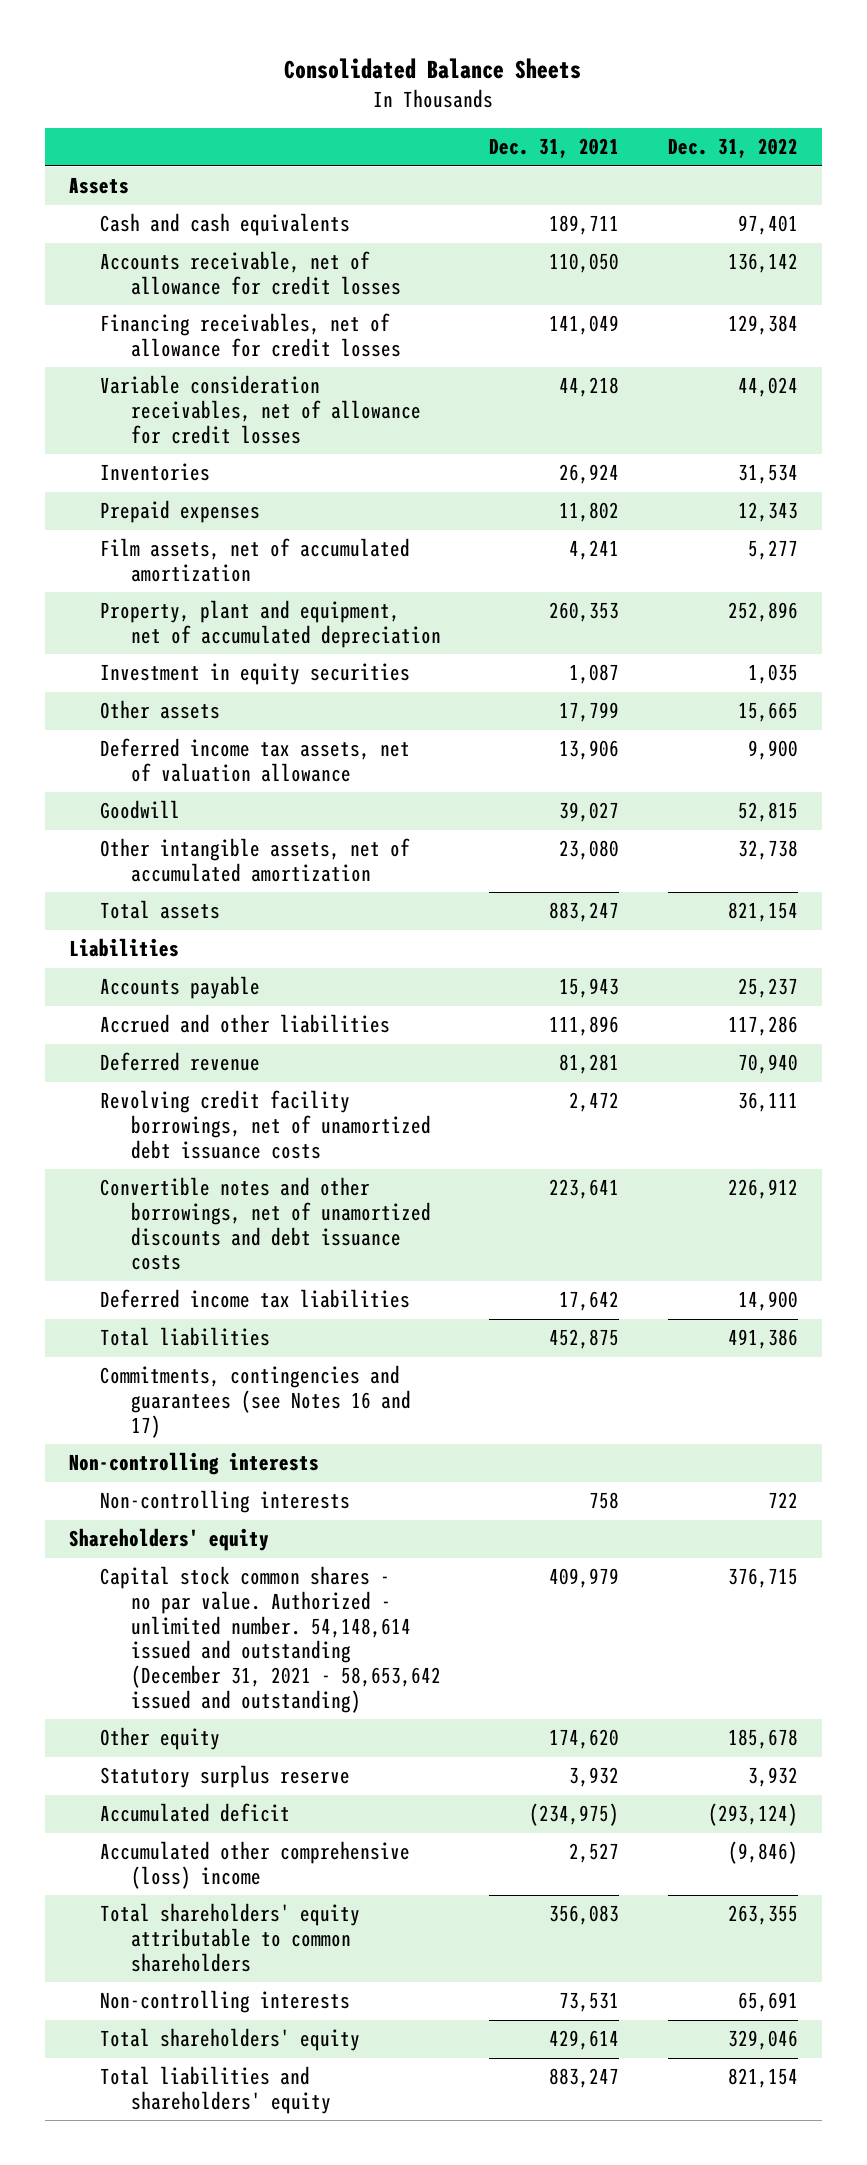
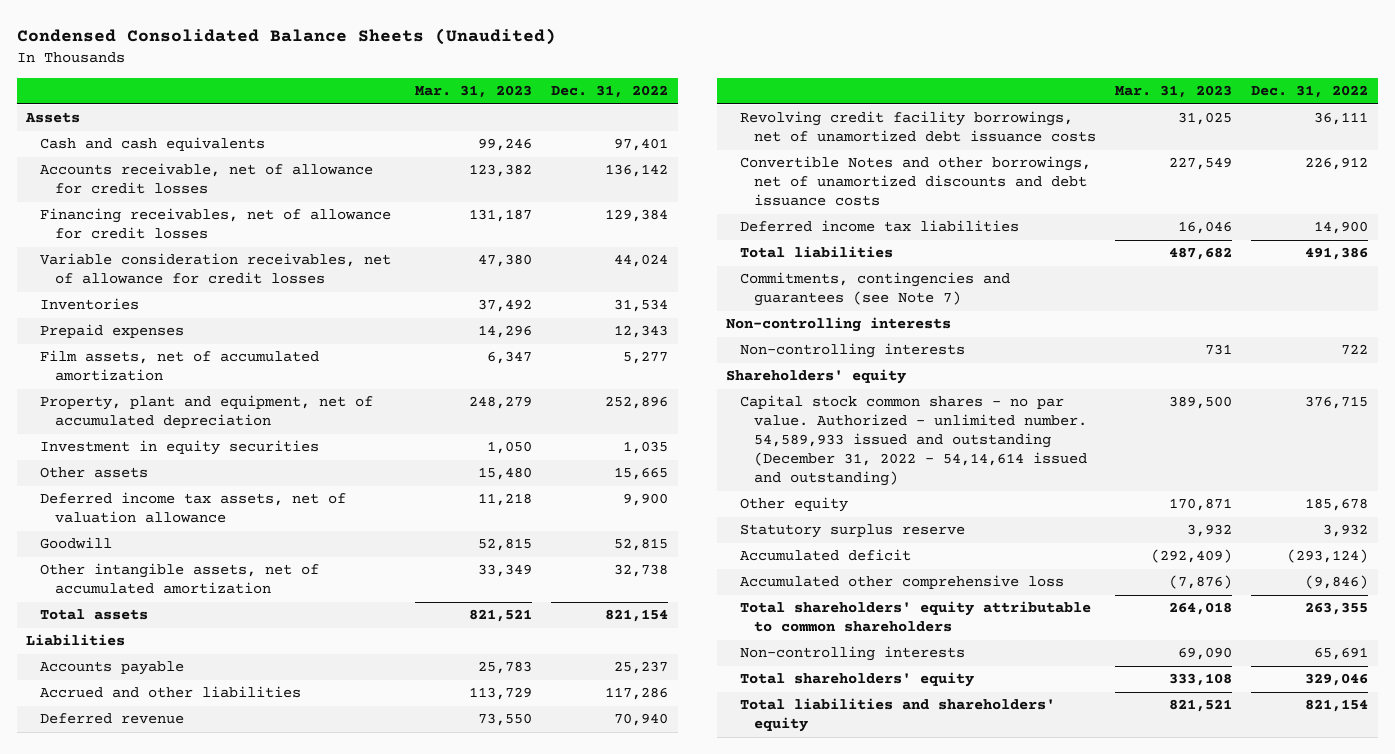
- Consolidated Balance Sheets
+ Condensed Consolidated Balance Sheets (Unaudited)
- | Dec. 31, 2021 | Dec. 31, 2022
+ | Mar. 31, 2023 | Dec. 31, 2022
- Convertible notes and other borrowings, net of unamortized discounts and debt issuance costs | 223,641 | 226,912
+ Convertible Notes and other borrowings, net of unamortized discounts and debt issuance costs | 227,549 | 226,912
- Commitments, contingencies and guarantees (see Notes 16 and 17)
+ Commitments, contingencies and guarantees (see Note 7)
- Capital stock common shares - no par value. Authorized - unlimited number. 54,148,614 issued and outstanding (December 31, 2021 - 58,653,642 issued and outstanding) | 409,979 | 376,715
+ Capital stock common shares - no par value. Authorized - unlimited number. 54,589,933 issued and outstanding (December 31, 2022 - 54,14,614 issued and outstanding) | 389,500 | 376,715
- Accumulated other comprehensive (loss) income | 2,527 | (9,846)
+ Accumulated other comprehensive loss | (7,876) | (9,846)

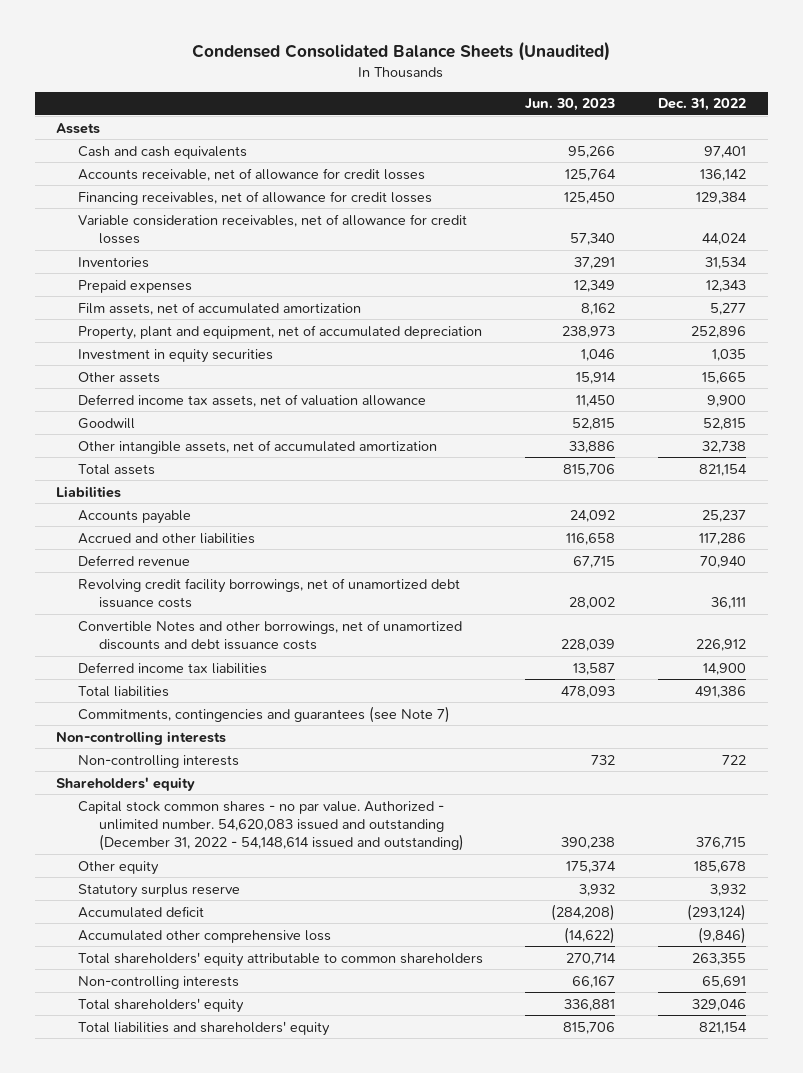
- | Mar. 31, 2023 | Dec. 31, 2022
+ | Jun. 30, 2023 | Dec. 31, 2022
- Capital stock common shares - no par value. Authorized - unlimited number. 54,589,933 issued and outstanding (December 31, 2022 - 54,14,614 issued and outstanding) | 389,500 | 376,715
+ Capital stock common shares - no par value. Authorized - unlimited number. 54,620,083 issued and outstanding (December 31, 2022 - 54,148,614 issued and outstanding) | 390,238 | 376,715

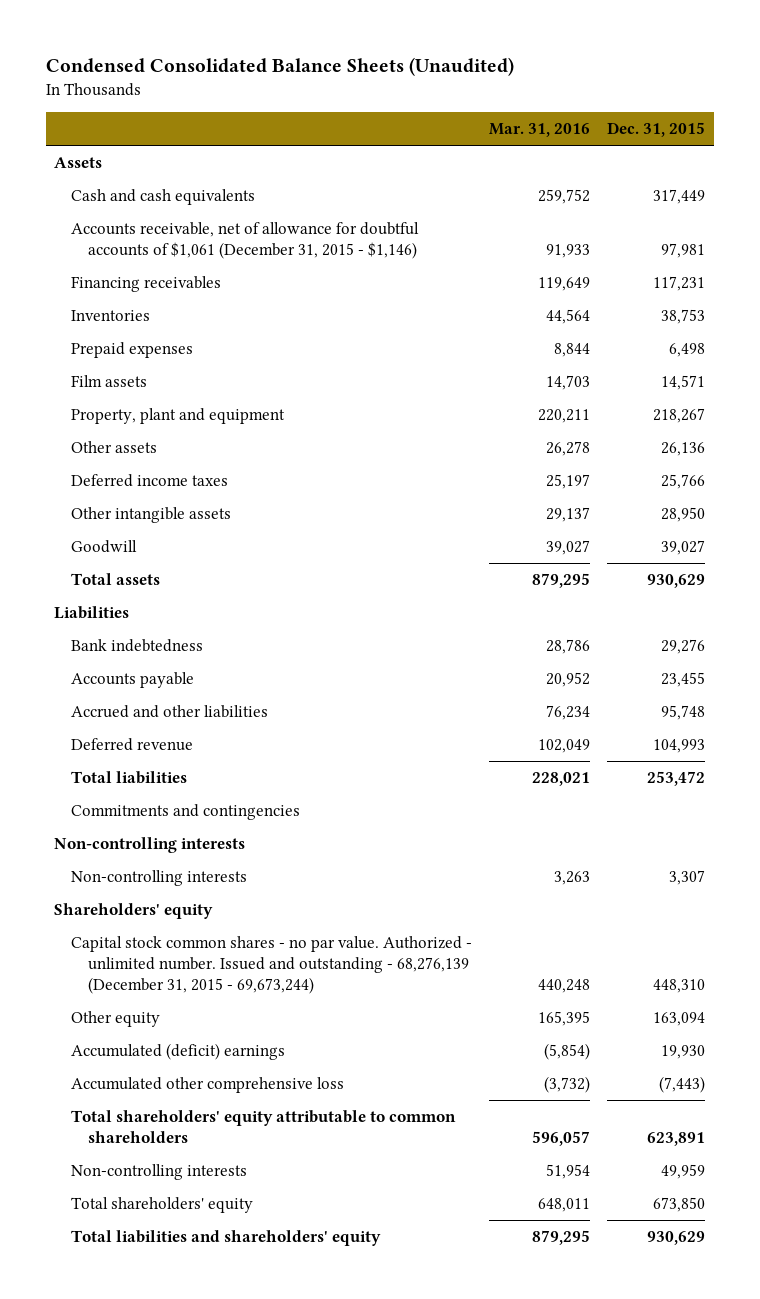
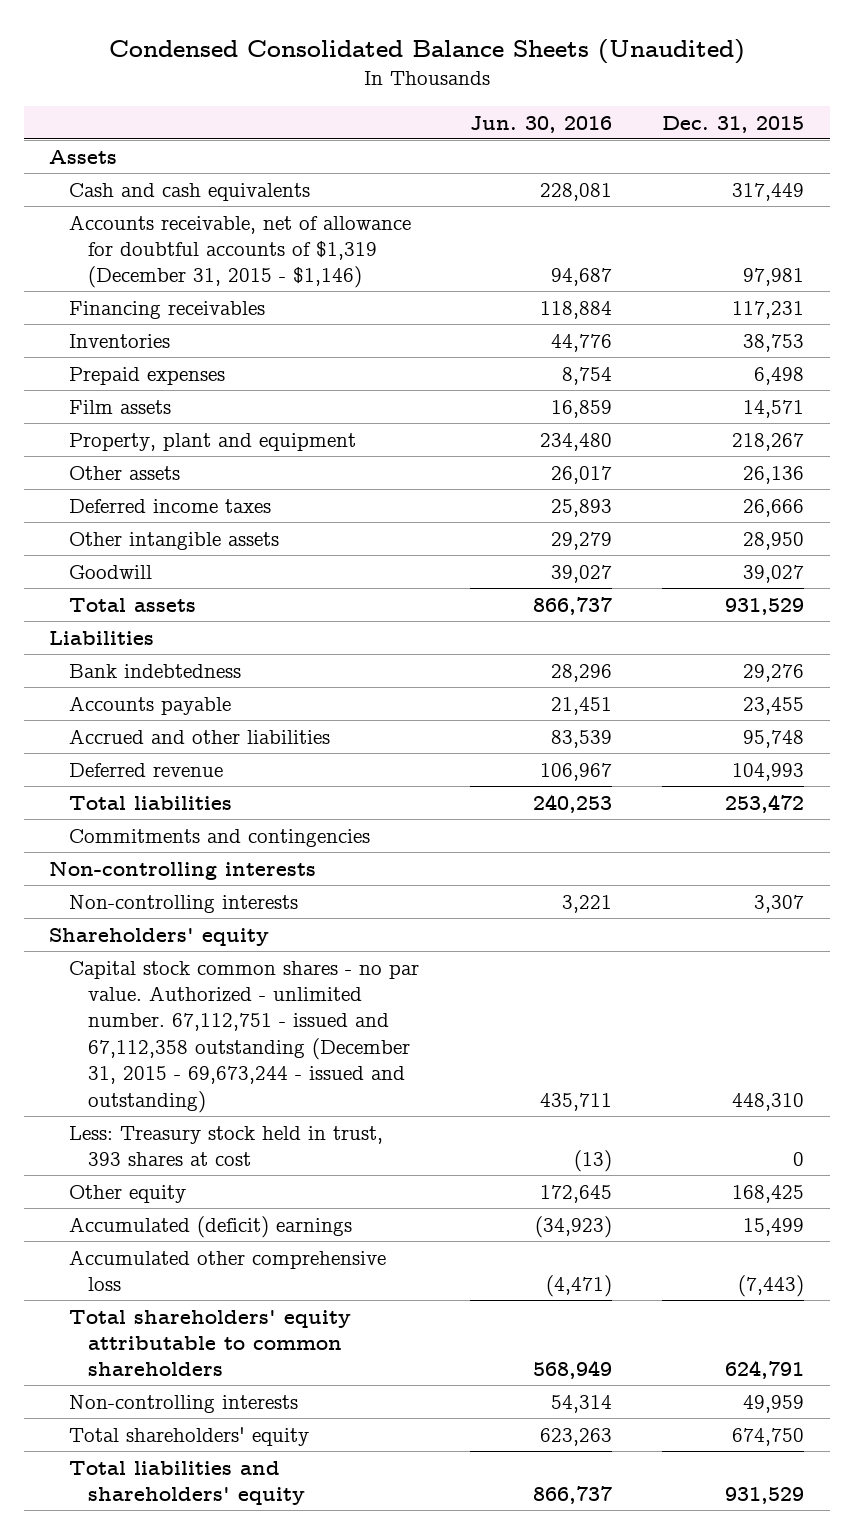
- | Mar. 31, 2016 | Dec. 31, 2015
+ | Jun. 30, 2016 | Dec. 31, 2015
- Accounts receivable, net of allowance for doubtful accounts of $1,061 (December 31, 2015 - $1,146) | 91,933 | 97,981
+ Accounts receivable, net of allowance for doubtful accounts of $1,319 (December 31, 2015 - $1,146) | 94,687 | 97,981
- Deferred income taxes | 25,197 | 25,766
+ Deferred income taxes | 25,893 | 26,666
- Total assets | 879,295 | 930,629
+ Total assets | 866,737 | 931,529
- Capital stock common shares - no par value. Authorized - unlimited number. Issued and outstanding - 68,276,139 (December 31, 2015 - 69,673,244) | 440,248 | 448,310
- Other equity | 165,395 | 163,094
- Accumulated (deficit) earnings | (5,854) | 19,930
+ Capital stock common shares - no par value. Authorized - unlimited number. 67,112,751 - issued and 67,112,358 outstanding (December 31, 2015 - 69,673,244 - issued and outstanding) | 435,711 | 448,310
+ Less: Treasury stock held in trust, 393 shares at cost | (13) | 0
+ Other equity | 172,645 | 168,425
+ Accumulated (deficit) earnings | (34,923) | 15,499
- Total shareholders' equity attributable to common shareholders | 596,057 | 623,891
+ Total shareholders' equity attributable to common shareholders | 568,949 | 624,791
- Total shareholders' equity | 648,011 | 673,850
- Total liabilities and shareholders' equity | 879,295 | 930,629
+ Total shareholders' equity | 623,263 | 674,750
+ Total liabilities and shareholders' equity | 866,737 | 931,529

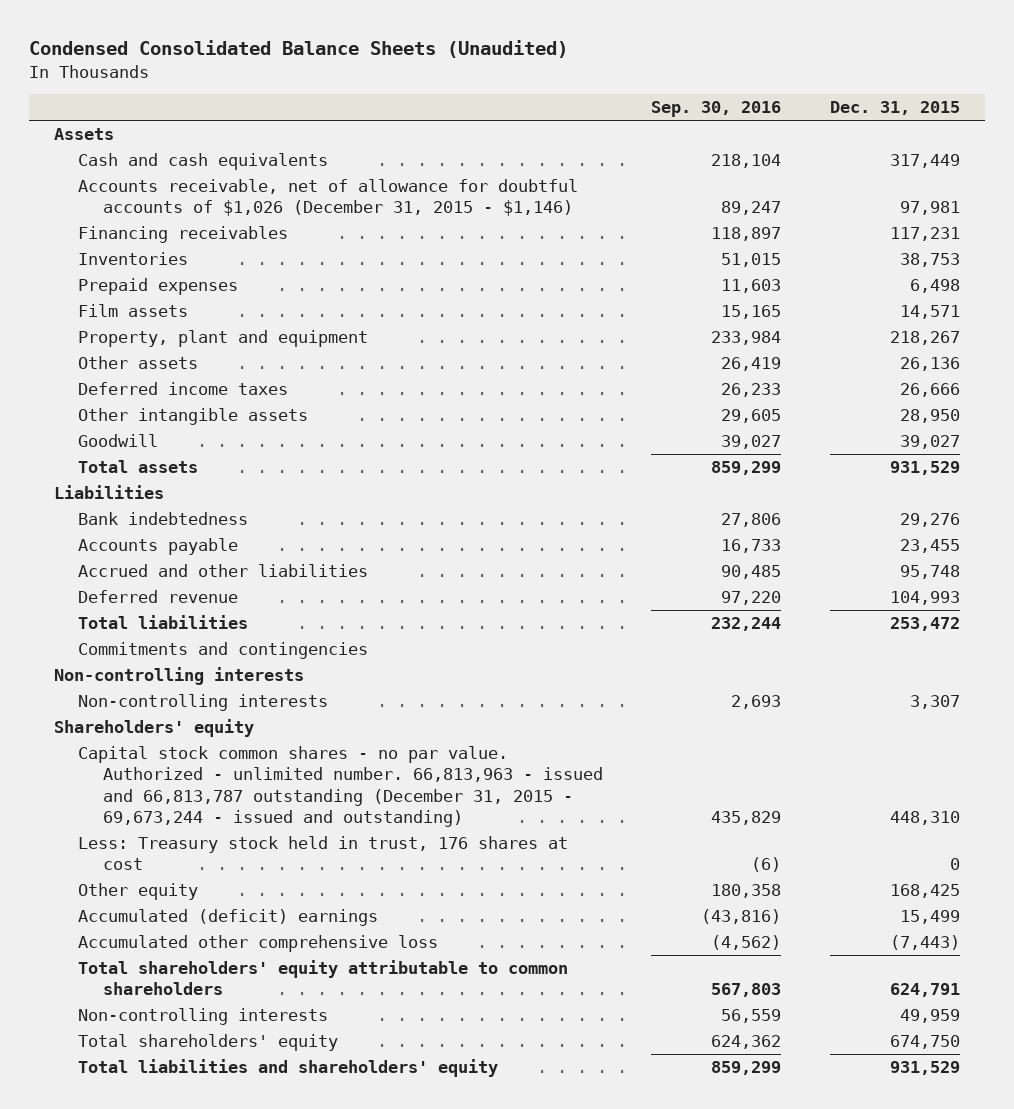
- | Jun. 30, 2016 | Dec. 31, 2015
+ | Sep. 30, 2016 | Dec. 31, 2015
- Accounts receivable, net of allowance for doubtful accounts of $1,319 (December 31, 2015 - $1,146) | 94,687 | 97,981
+ Accounts receivable, net of allowance for doubtful accounts of $1,026 (December 31, 2015 - $1,146) | 89,247 | 97,981
- Capital stock common shares - no par value. Authorized - unlimited number. 67,112,751 - issued and 67,112,358 outstanding (December 31, 2015 - 69,673,244 - issued and outstanding) | 435,711 | 448,310
- Less: Treasury stock held in trust, 393 shares at cost | (13) | 0
+ Capital stock common shares - no par value. Authorized - unlimited number. 66,813,963 - issued and 66,813,787 outstanding (December 31, 2015 - 69,673,244 - issued and outstanding) | 435,829 | 448,310
+ Less: Treasury stock held in trust, 176 shares at cost | (6) | 0

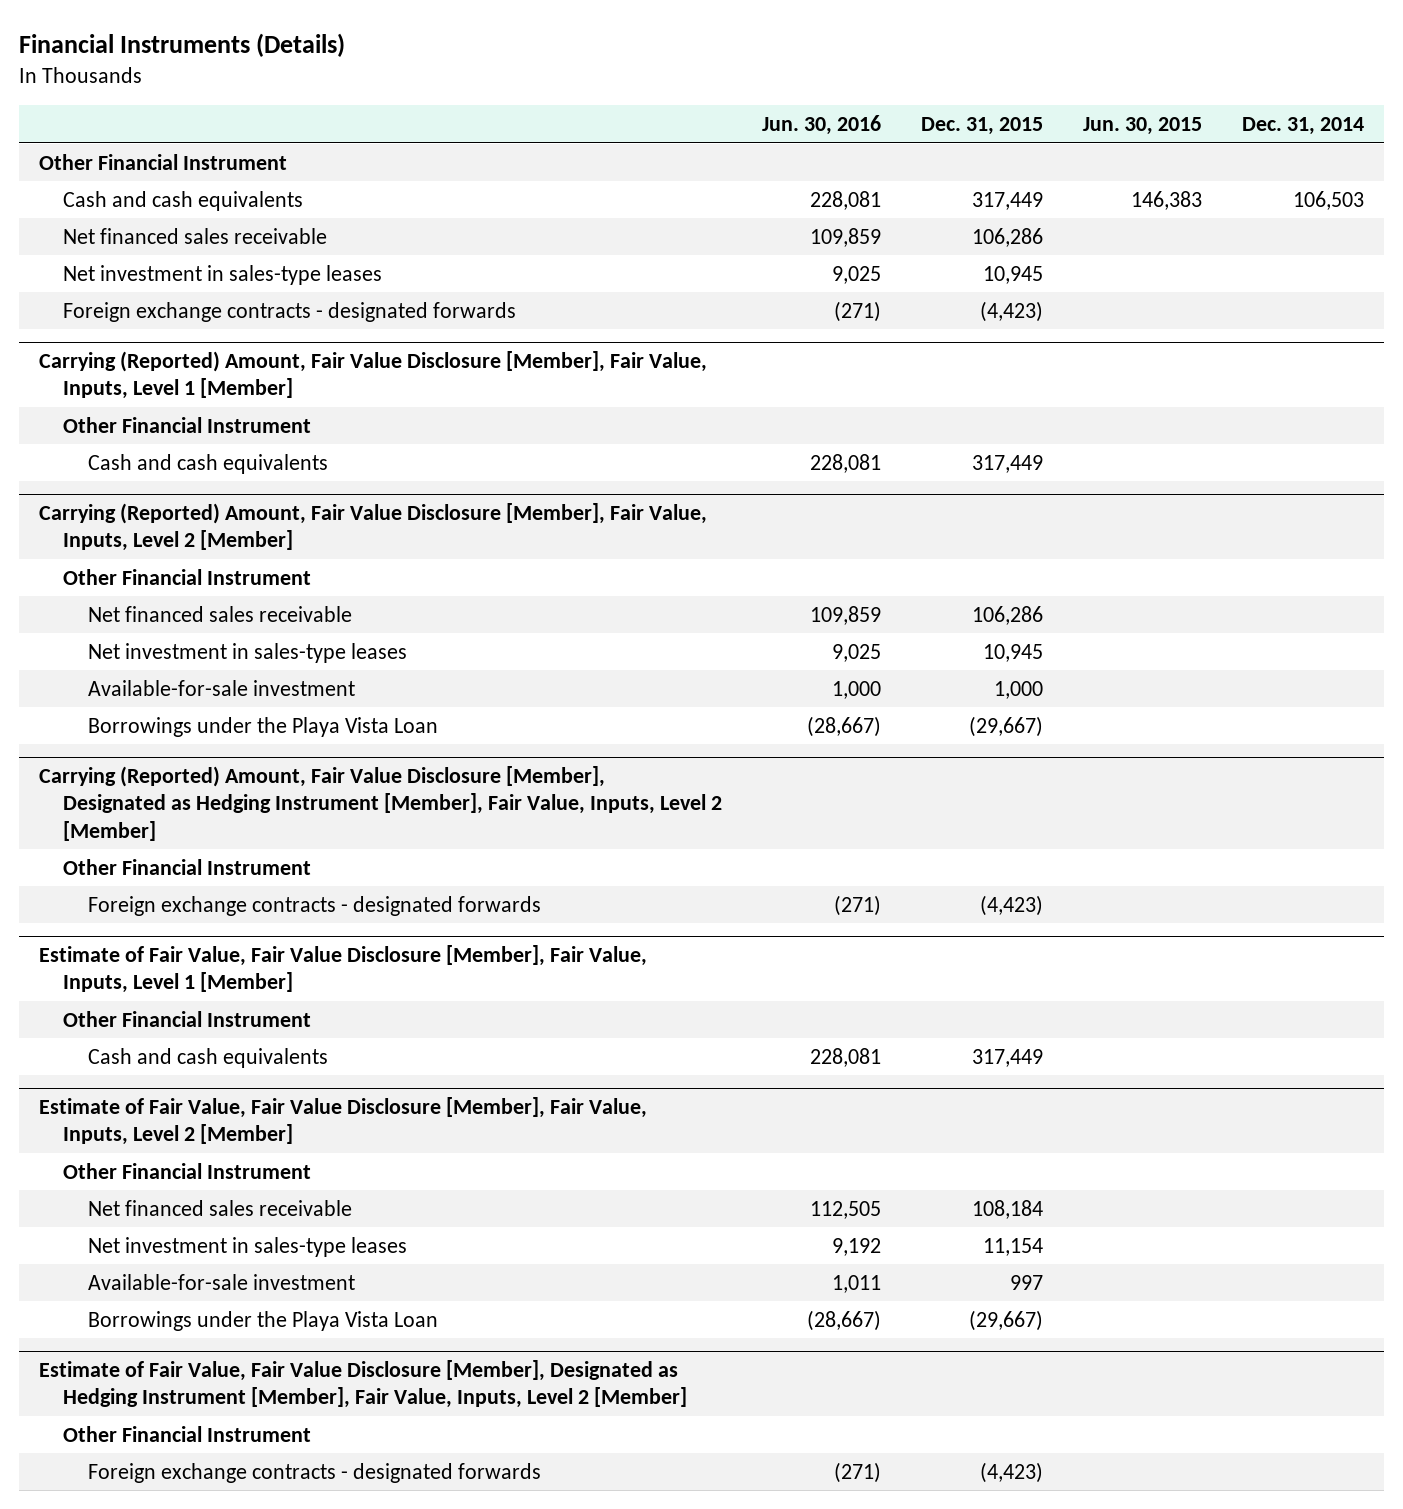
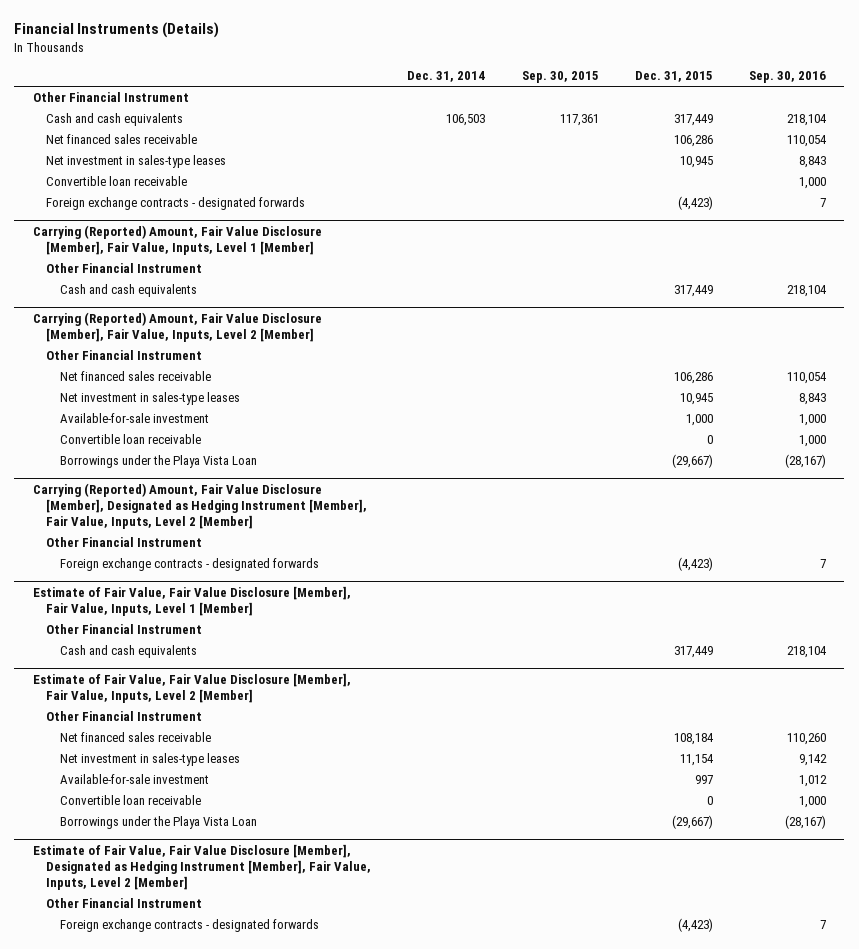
- | Jun. 30, 2016 | Dec. 31, 2015 | Jun. 30, 2015 | Dec. 31, 2014
+ | Dec. 31, 2014 | Sep. 30, 2015 | Dec. 31, 2015 | Sep. 30, 2016
+ Convertible loan receivable | | | | 1,000
@ Carrying (Reported) Amount, Fair Value Disclosure [Member], Fair Value, Inputs, Level 2 [Member]
+ Convertible loan receivable | | | 0 | 1,000
@ Estimate of Fair Value, Fair Value Disclosure [Member], Fair Value, Inputs, Level 2 [Member]
+ Convertible loan receivable | | | 0 | 1,000

